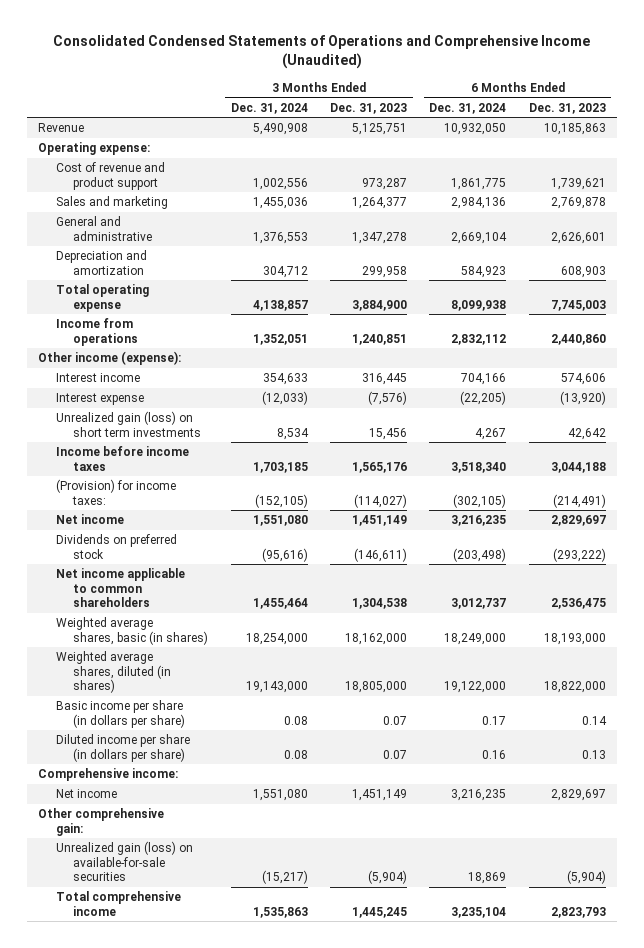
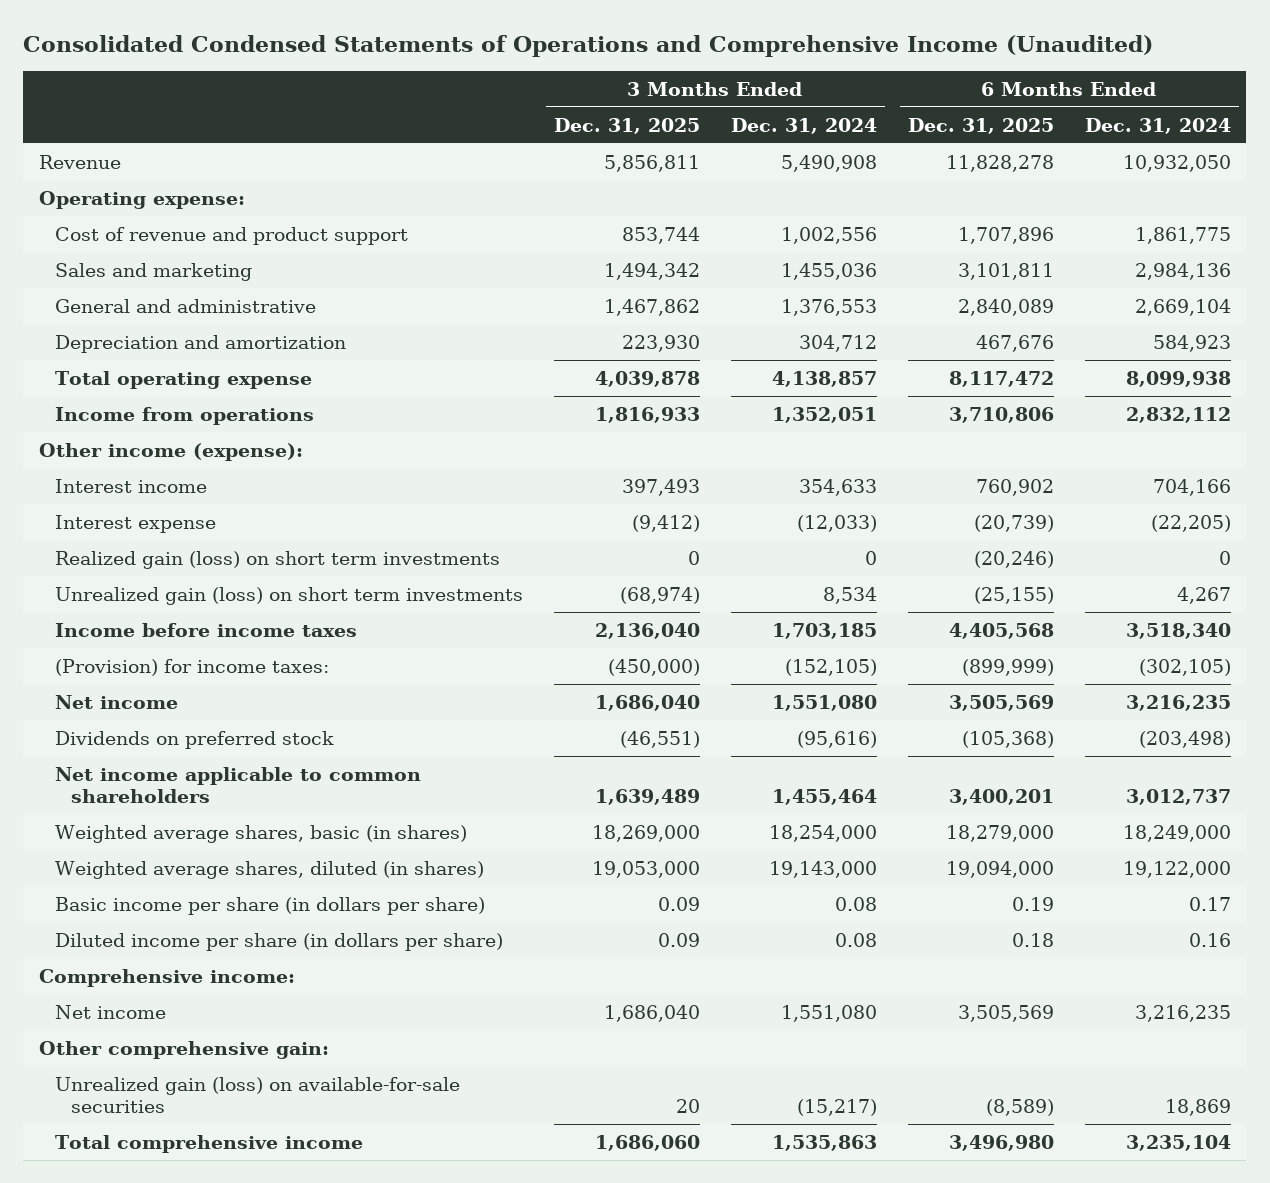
- | 3 Months Ended Dec. 31, 2024 | 3 Months Ended Dec. 31, 2023 | 6 Months Ended Dec. 31, 2024 | 6 Months Ended Dec. 31, 2023
+ | 3 Months Ended Dec. 31, 2025 | 3 Months Ended Dec. 31, 2024 | 6 Months Ended Dec. 31, 2025 | 6 Months Ended Dec. 31, 2024
+ Realized gain (loss) on short term investments | 0 | 0 | (20,246) | 0

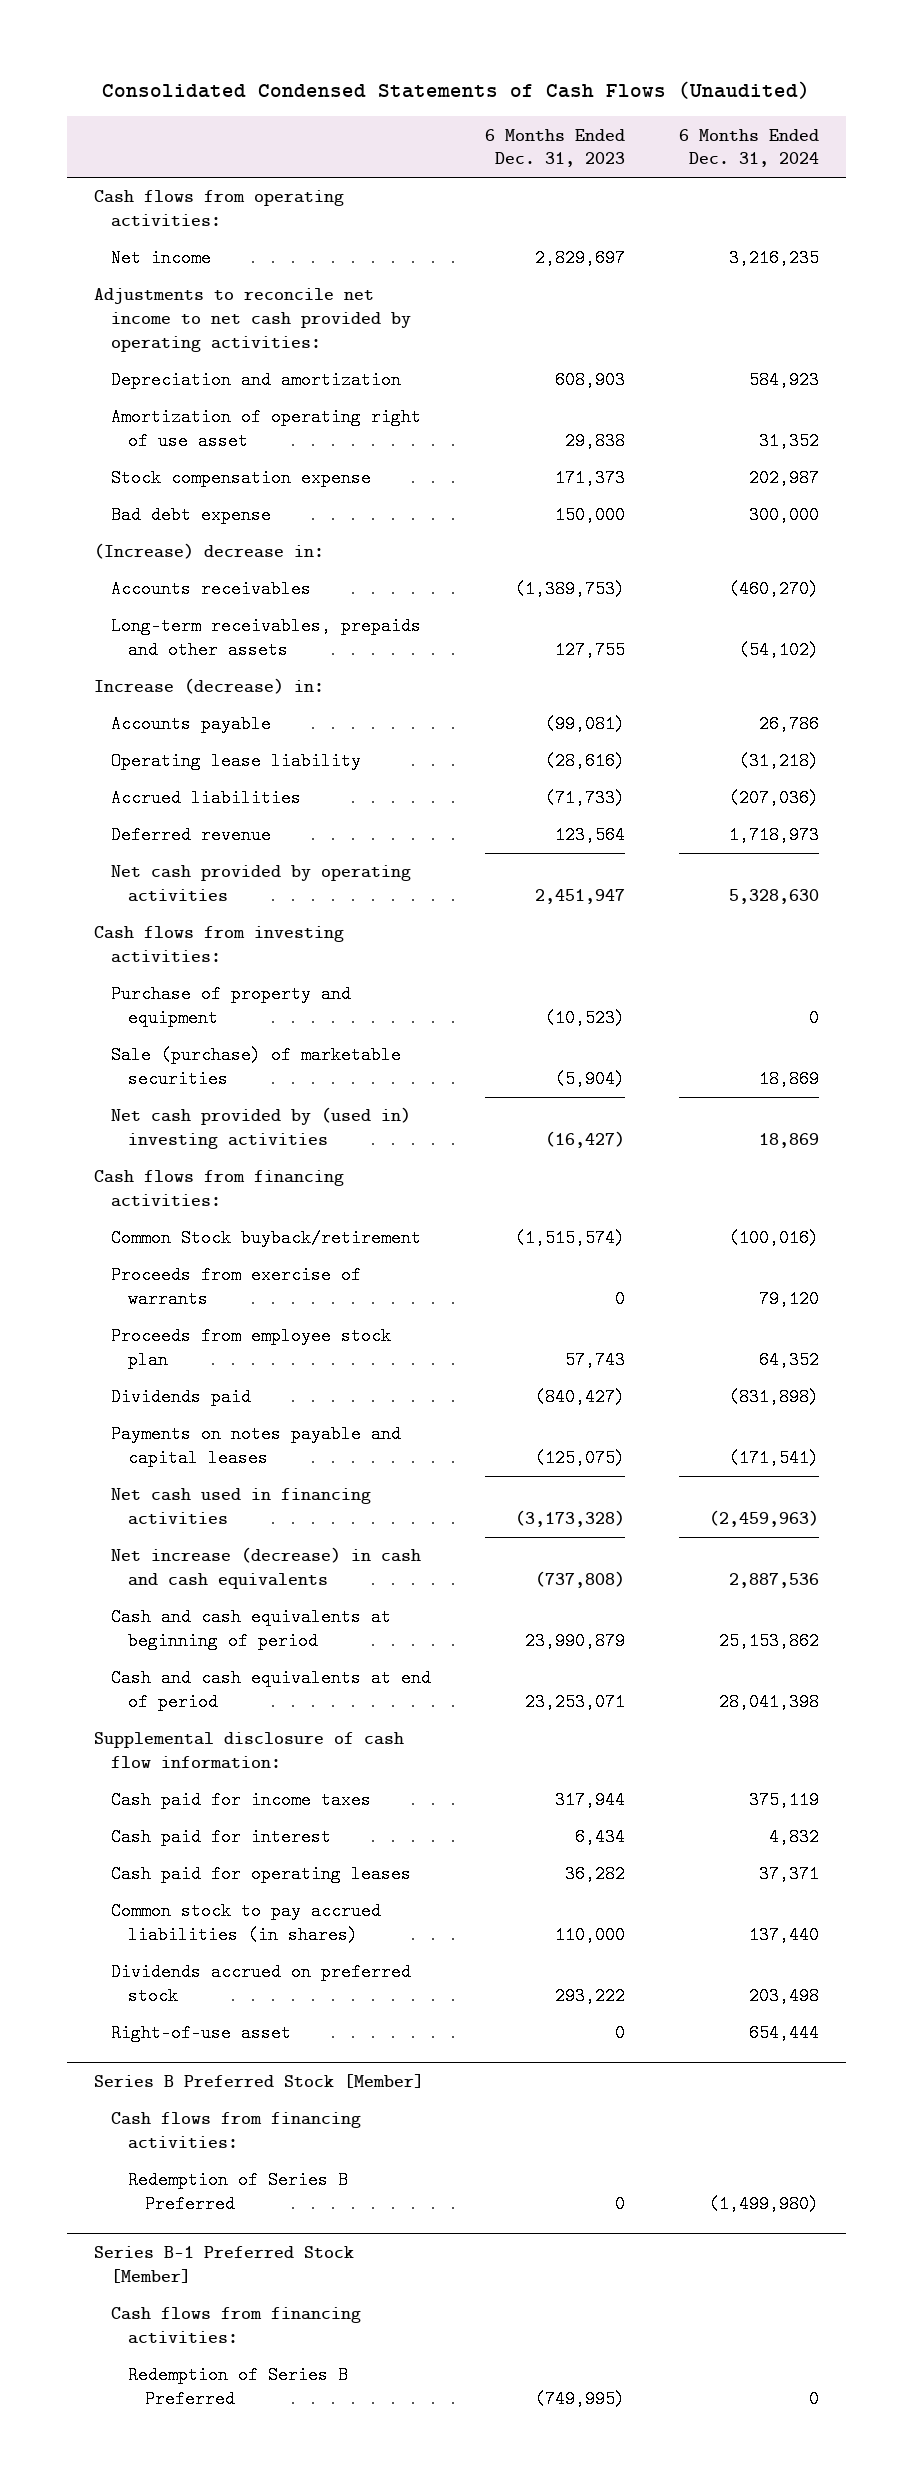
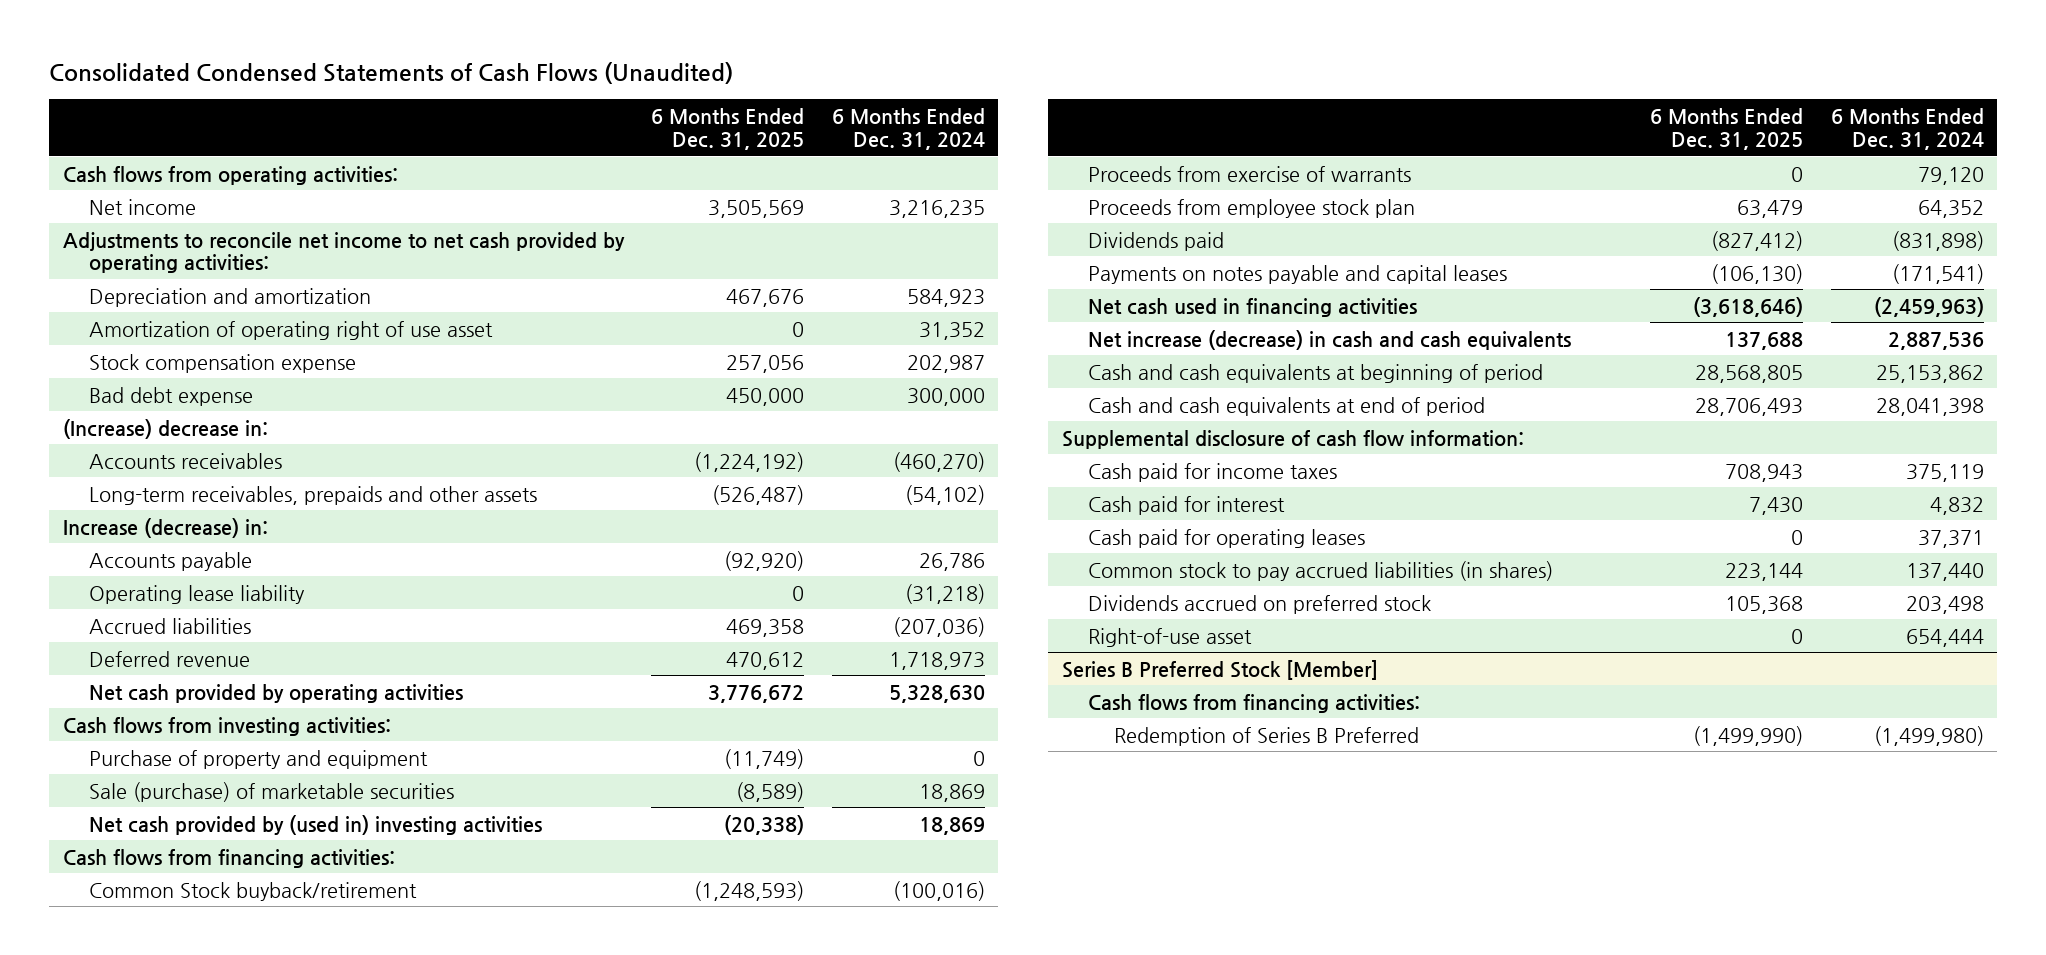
- | 6 Months Ended Dec. 31, 2023 | 6 Months Ended Dec. 31, 2024
+ | 6 Months Ended Dec. 31, 2025 | 6 Months Ended Dec. 31, 2024
- Series B-1 Preferred Stock [Member]
- Cash flows from financing activities:
- Redemption of Series B Preferred | (749,995) | 0

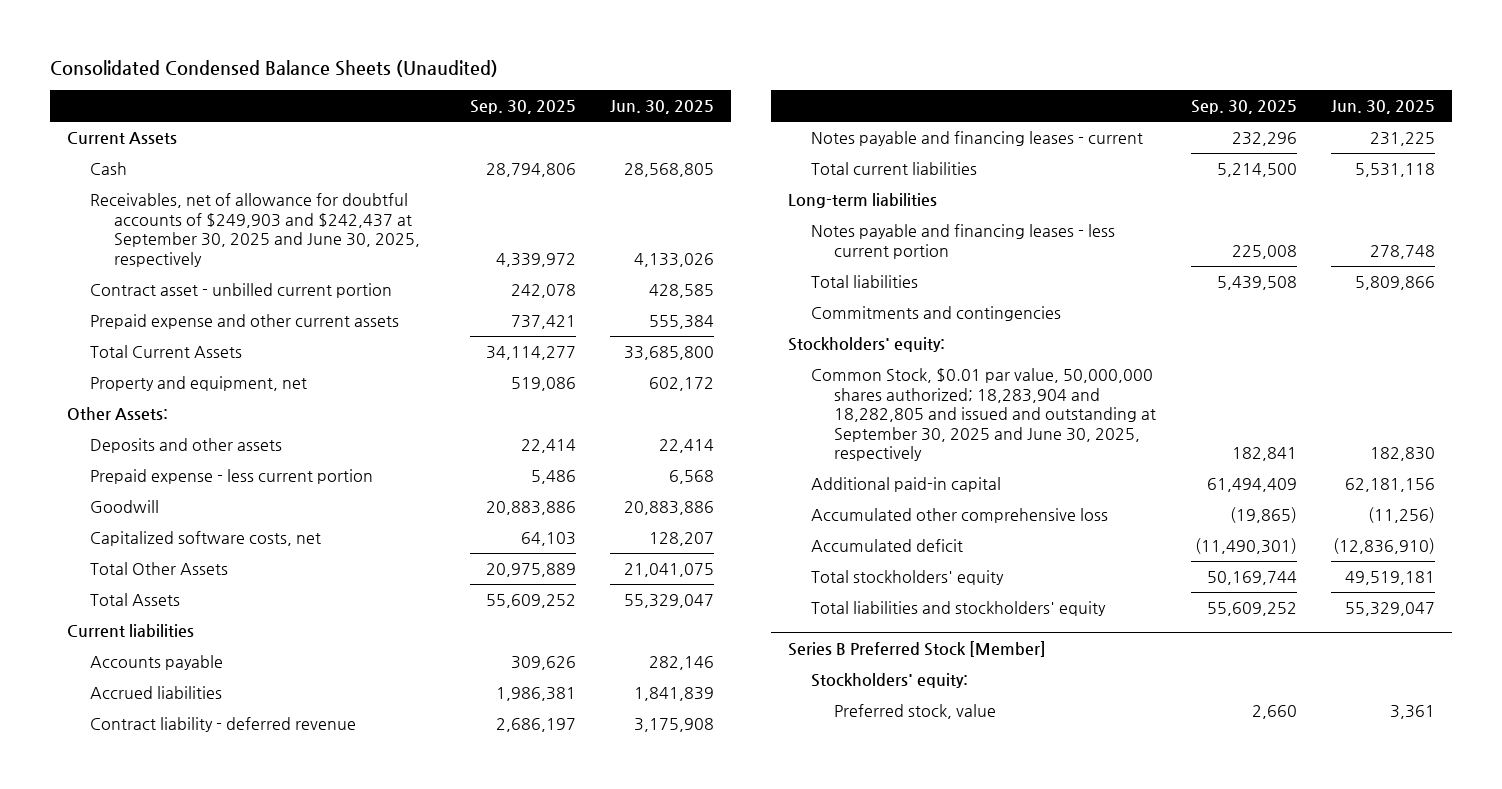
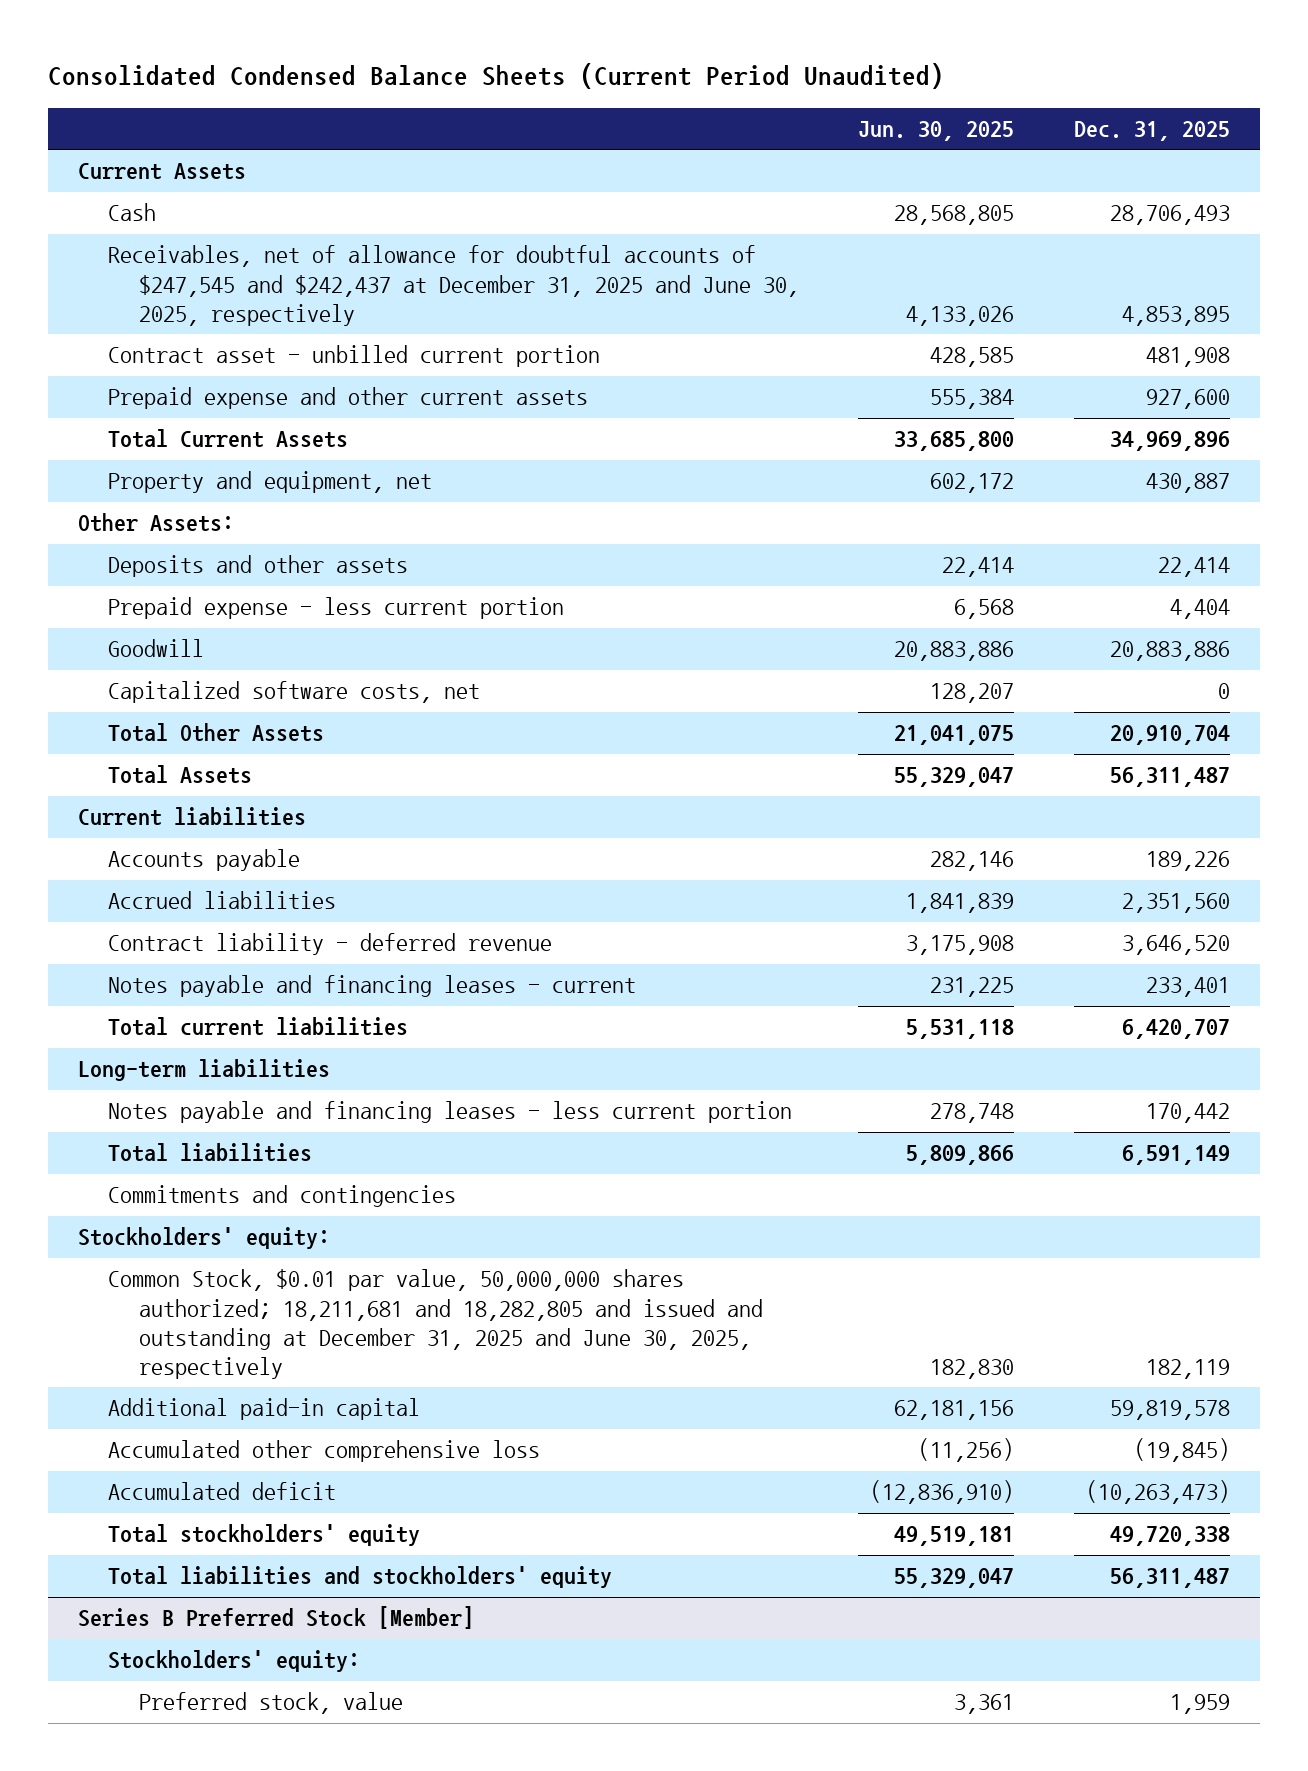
- Consolidated Condensed Balance Sheets (Unaudited)
+ Consolidated Condensed Balance Sheets (Current Period Unaudited)
- | Sep. 30, 2025 | Jun. 30, 2025
+ | Jun. 30, 2025 | Dec. 31, 2025
- Receivables, net of allowance for doubtful accounts of $249,903 and $242,437 at September 30, 2025 and June 30, 2025, respectively | 4,339,972 | 4,133,026
+ Receivables, net of allowance for doubtful accounts of $247,545 and $242,437 at December 31, 2025 and June 30, 2025, respectively | 4,133,026 | 4,853,895
- Common Stock, $0.01 par value, 50,000,000 shares authorized; 18,283,904 and 18,282,805 and issued and outstanding at September 30, 2025 and June 30, 2025, respectively | 182,841 | 182,830
+ Common Stock, $0.01 par value, 50,000,000 shares authorized; 18,211,681 and 18,282,805 and issued and outstanding at December 31, 2025 and June 30, 2025, respectively | 182,830 | 182,119

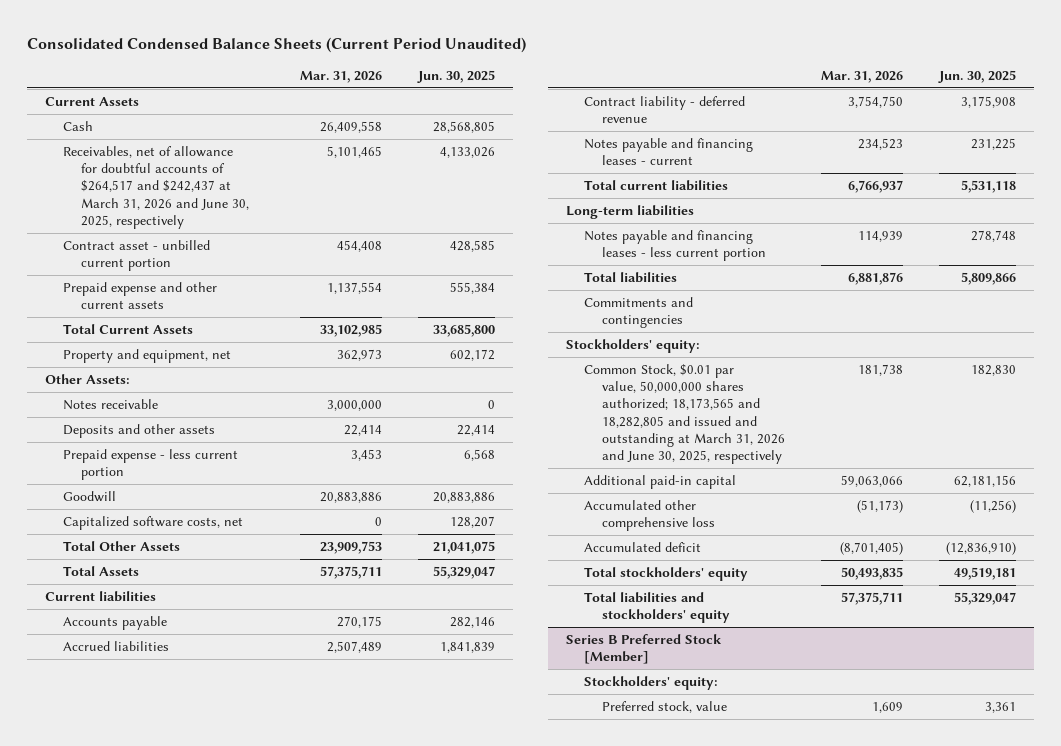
- | Jun. 30, 2025 | Dec. 31, 2025
+ | Mar. 31, 2026 | Jun. 30, 2025
- Receivables, net of allowance for doubtful accounts of $247,545 and $242,437 at December 31, 2025 and June 30, 2025, respectively | 4,133,026 | 4,853,895
+ Receivables, net of allowance for doubtful accounts of $264,517 and $242,437 at March 31, 2026 and June 30, 2025, respectively | 5,101,465 | 4,133,026
+ Notes receivable | 3,000,000 | 0
- Common Stock, $0.01 par value, 50,000,000 shares authorized; 18,211,681 and 18,282,805 and issued and outstanding at December 31, 2025 and June 30, 2025, respectively | 182,830 | 182,119
+ Common Stock, $0.01 par value, 50,000,000 shares authorized; 18,173,565 and 18,282,805 and issued and outstanding at March 31, 2026 and June 30, 2025, respectively | 181,738 | 182,830

